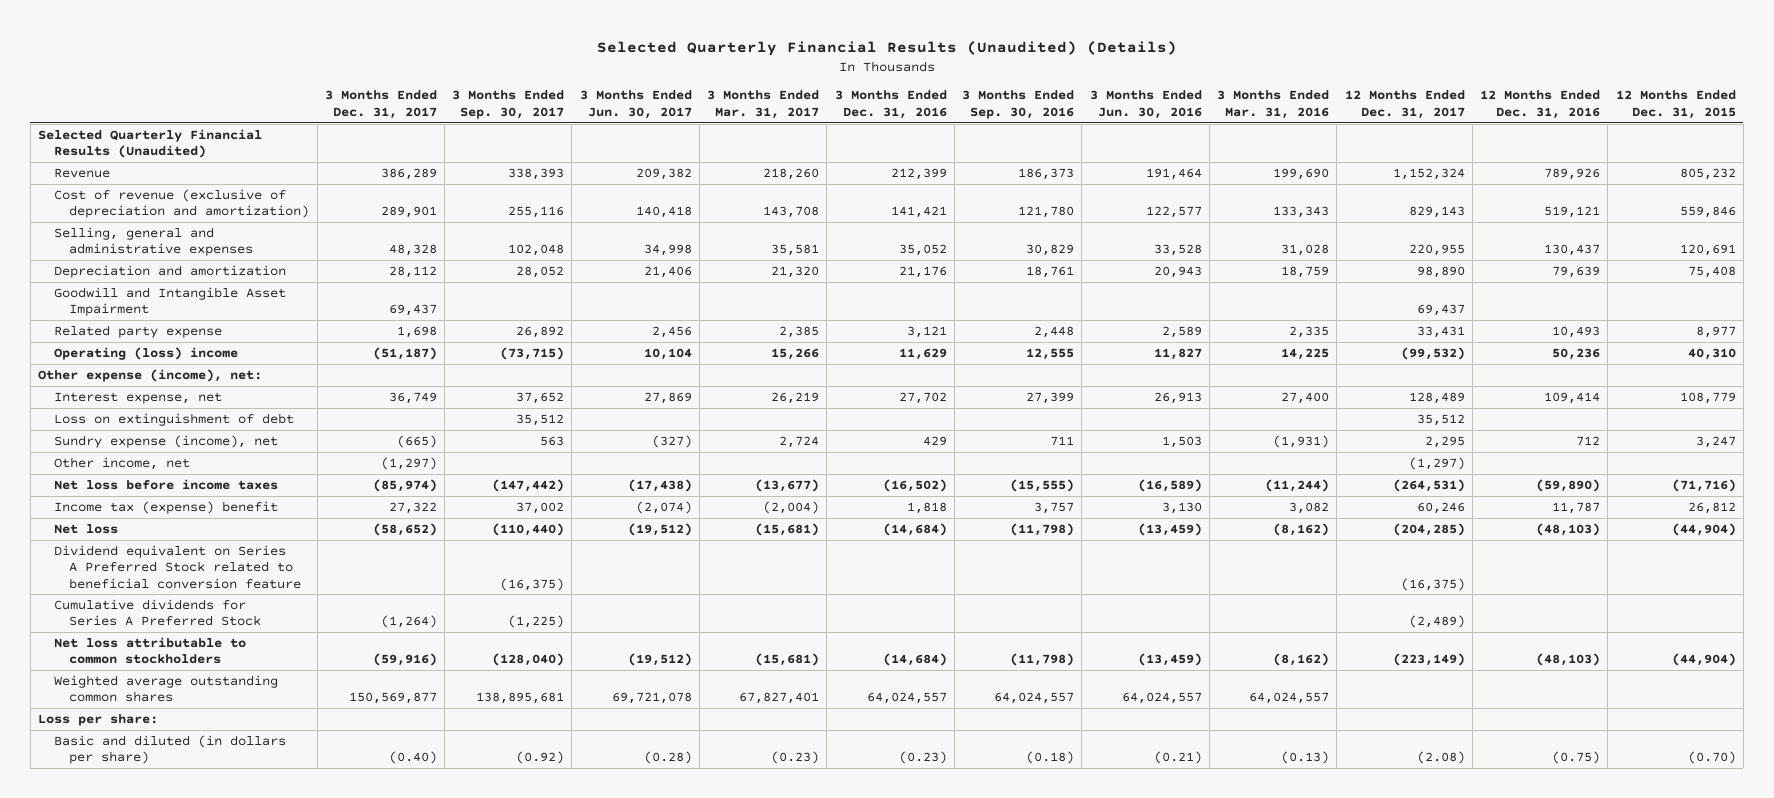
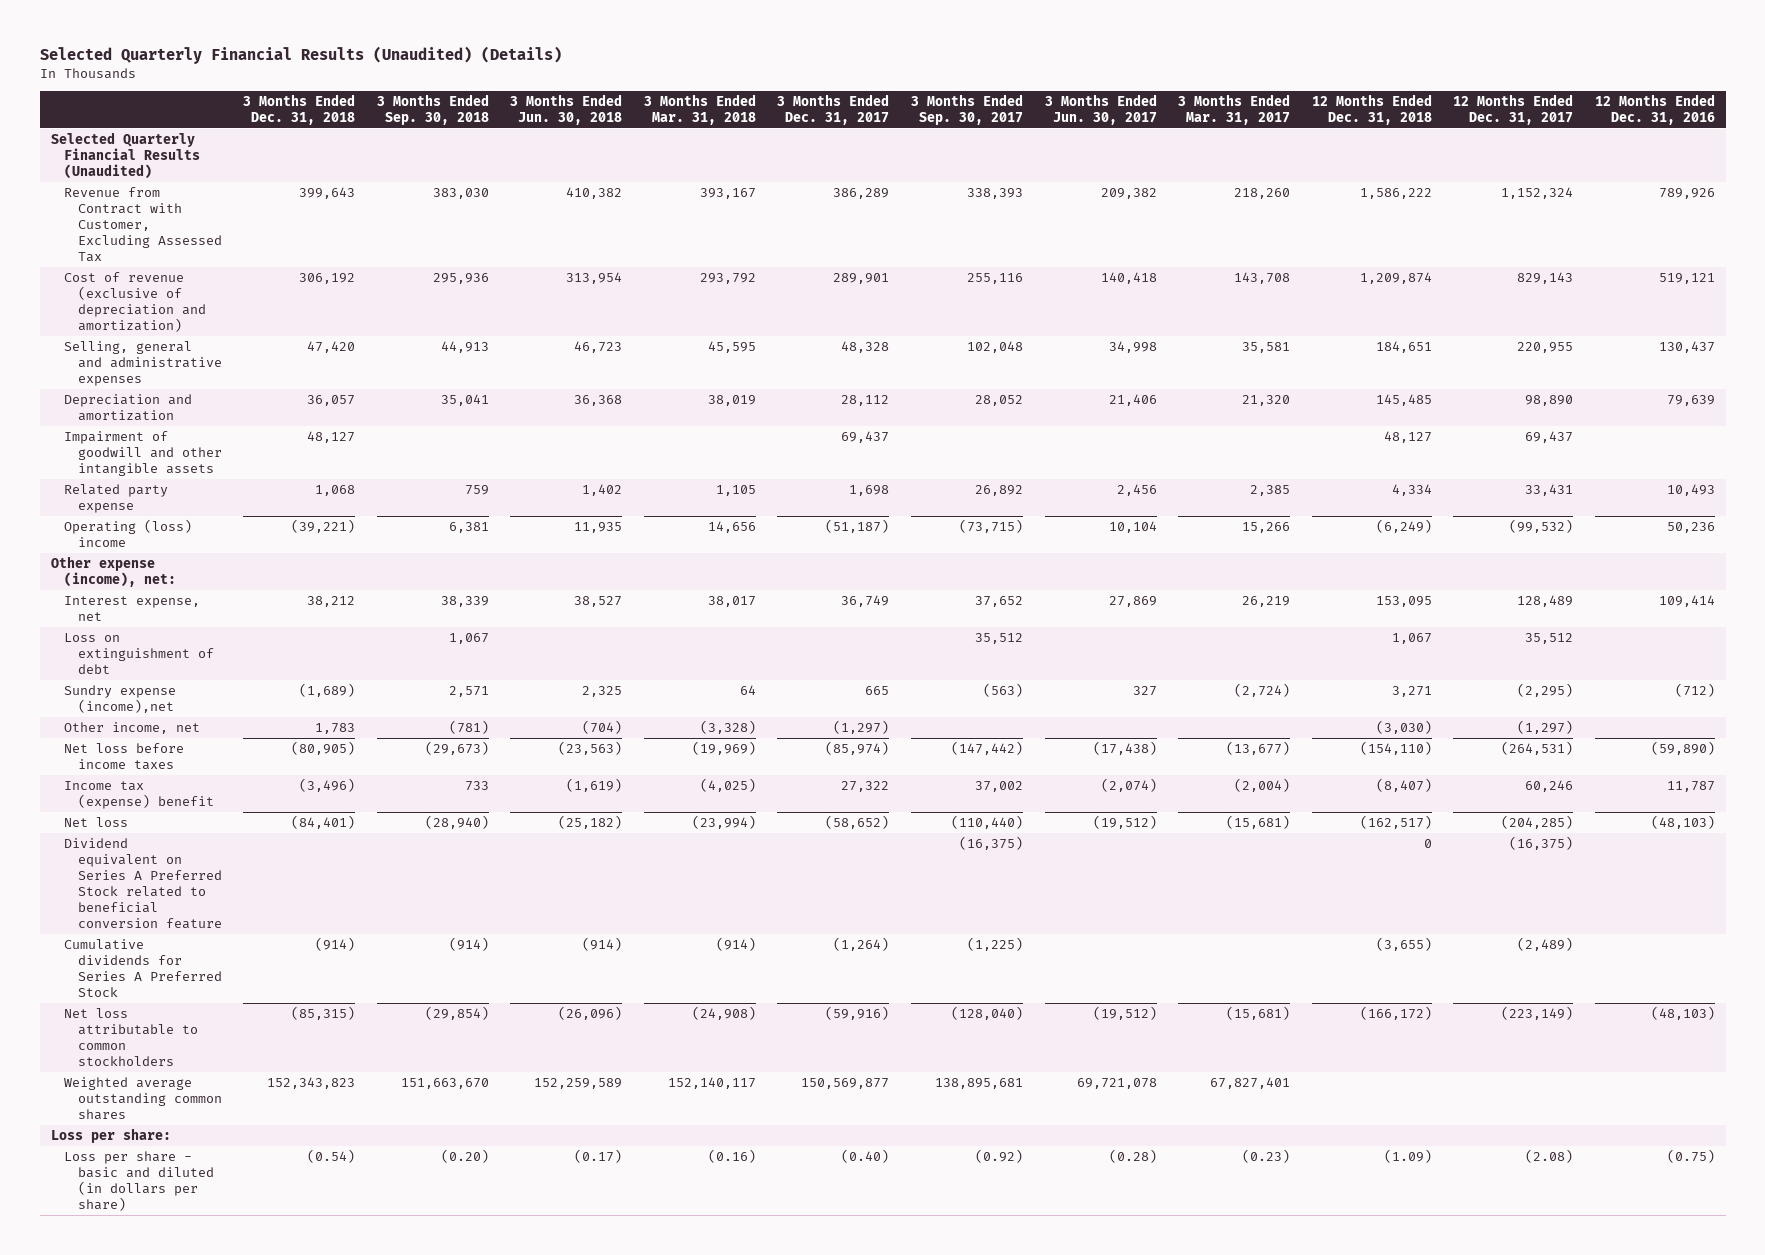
- | 3 Months Ended Dec. 31, 2017 | 3 Months Ended Sep. 30, 2017 | 3 Months Ended Jun. 30, 2017 | 3 Months Ended Mar. 31, 2017 | 3 Months Ended Dec. 31, 2016 | 3 Months Ended Sep. 30, 2016 | 3 Months Ended Jun. 30, 2016 | 3 Months Ended Mar. 31, 2016 | 12 Months Ended Dec. 31, 2017 | 12 Months Ended Dec. 31, 2016 | 12 Months Ended Dec. 31, 2015
+ | 3 Months Ended Dec. 31, 2018 | 3 Months Ended Sep. 30, 2018 | 3 Months Ended Jun. 30, 2018 | 3 Months Ended Mar. 31, 2018 | 3 Months Ended Dec. 31, 2017 | 3 Months Ended Sep. 30, 2017 | 3 Months Ended Jun. 30, 2017 | 3 Months Ended Mar. 31, 2017 | 12 Months Ended Dec. 31, 2018 | 12 Months Ended Dec. 31, 2017 | 12 Months Ended Dec. 31, 2016
- Revenue | 386,289 | 338,393 | 209,382 | 218,260 | 212,399 | 186,373 | 191,464 | 199,690 | 1,152,324 | 789,926 | 805,232
+ Revenue from Contract with Customer, Excluding Assessed Tax | 399,643 | 383,030 | 410,382 | 393,167 | 386,289 | 338,393 | 209,382 | 218,260 | 1,586,222 | 1,152,324 | 789,926
- Goodwill and Intangible Asset Impairment | 69,437 | | | | | | | | 69,437 | |
+ Impairment of goodwill and other intangible assets | 48,127 | | | | 69,437 | | | | 48,127 | 69,437 |
- Sundry expense (income), net | (665) | 563 | (327) | 2,724 | 429 | 711 | 1,503 | (1,931) | 2,295 | 712 | 3,247
+ Sundry expense (income),net | (1,689) | 2,571 | 2,325 | 64 | 665 | (563) | 327 | (2,724) | 3,271 | (2,295) | (712)
- Basic and diluted (in dollars per share) | (0.40) | (0.92) | (0.28) | (0.23) | (0.23) | (0.18) | (0.21) | (0.13) | (2.08) | (0.75) | (0.70)
+ Loss per share - basic and diluted (in dollars per share) | (0.54) | (0.20) | (0.17) | (0.16) | (0.40) | (0.92) | (0.28) | (0.23) | (1.09) | (2.08) | (0.75)

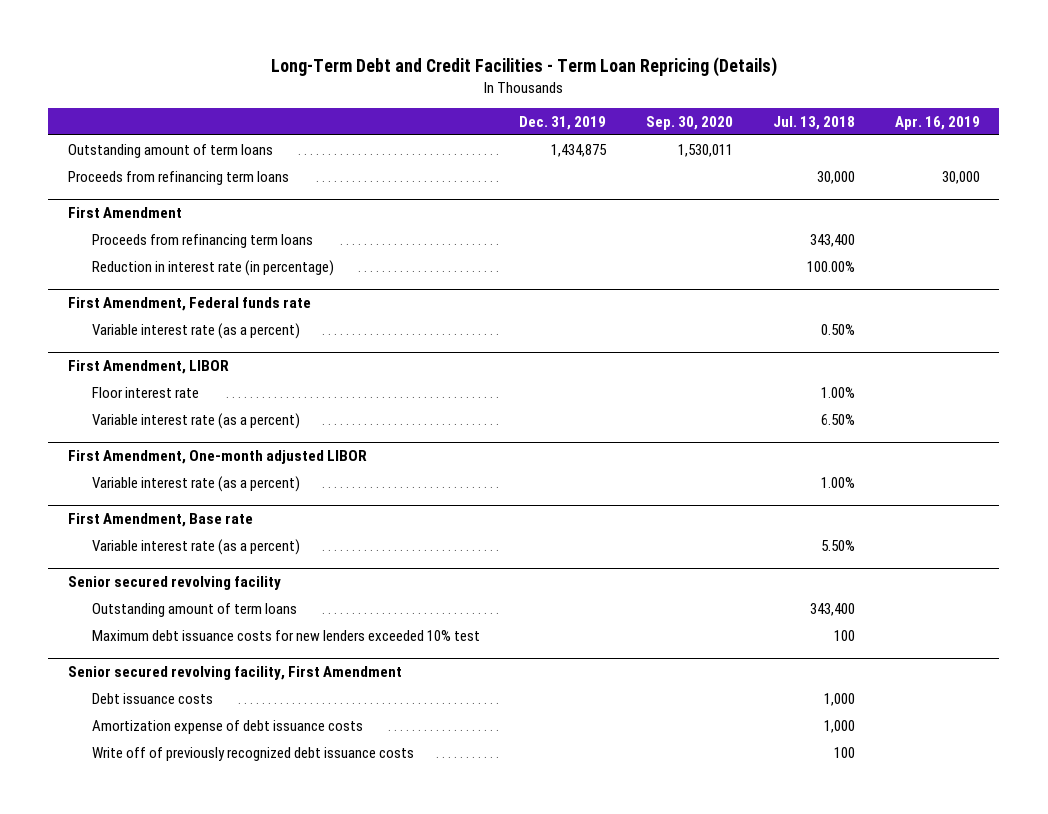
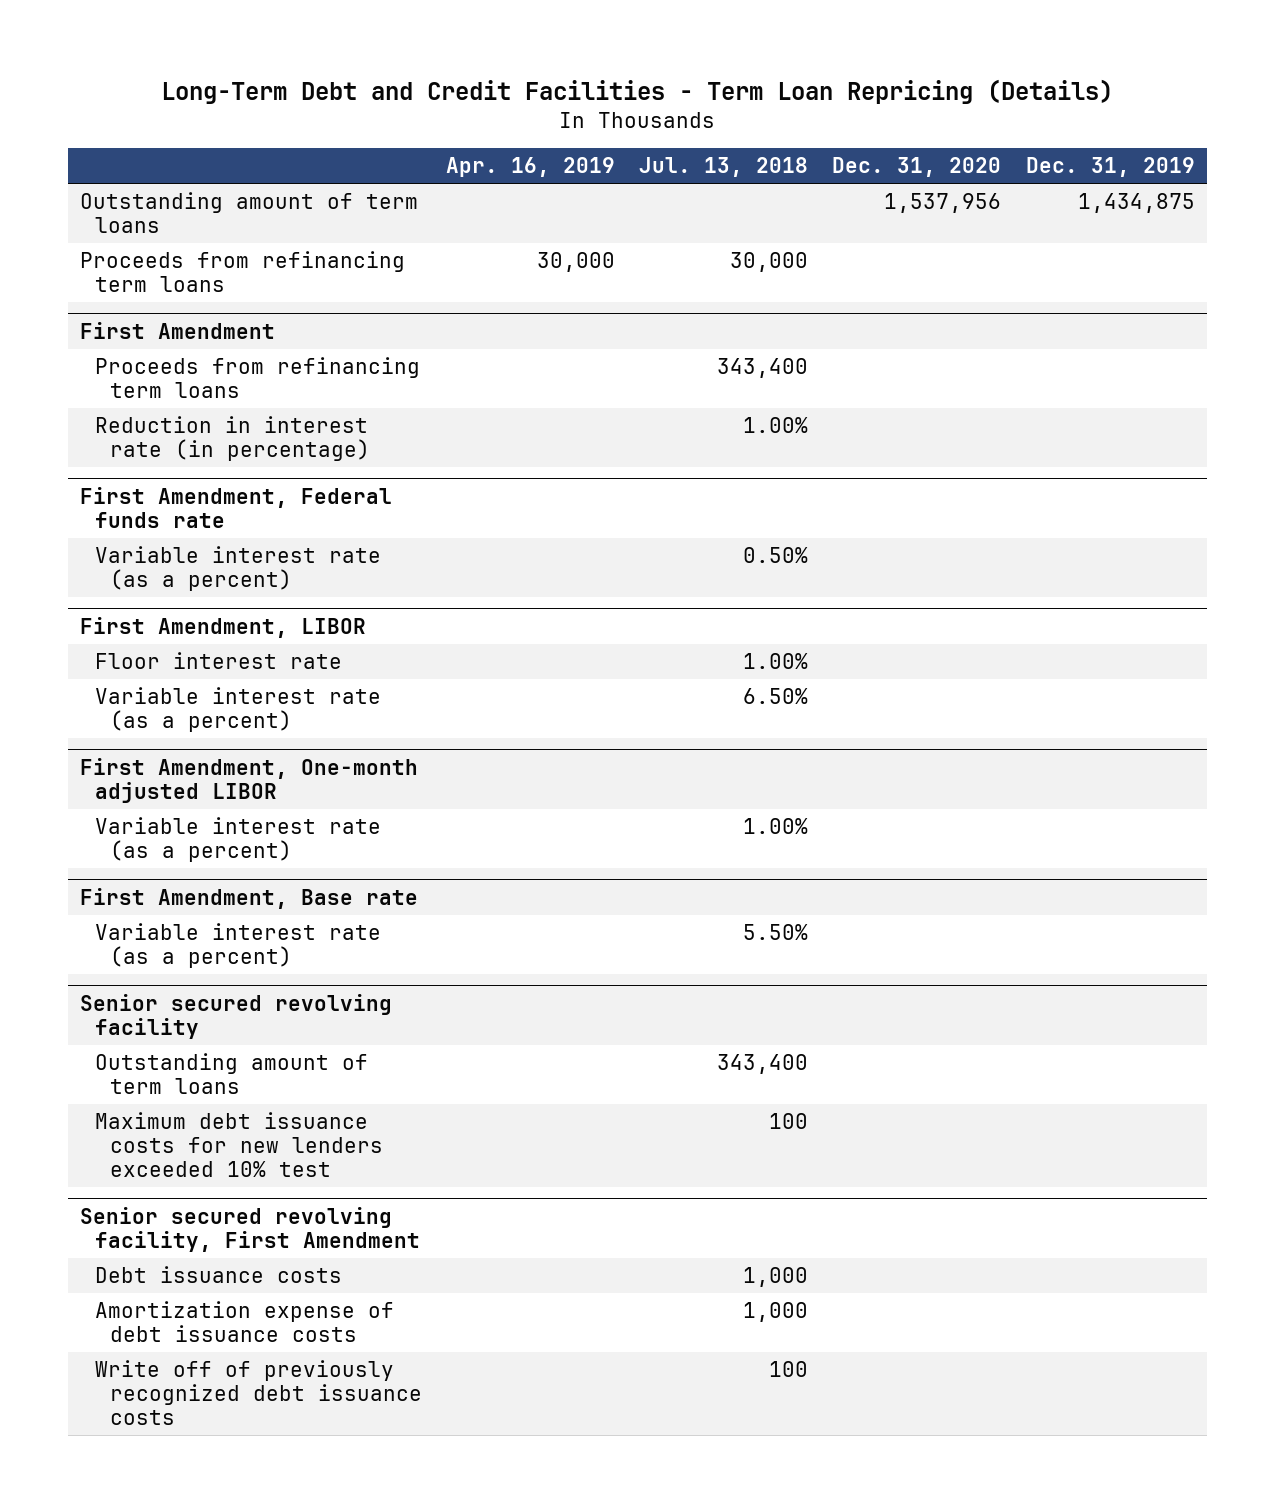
- | Dec. 31, 2019 | Sep. 30, 2020 | Jul. 13, 2018 | Apr. 16, 2019
+ | Apr. 16, 2019 | Jul. 13, 2018 | Dec. 31, 2020 | Dec. 31, 2019
@ First Amendment
- Reduction in interest rate (in percentage) | | | 100.00% |
+ Reduction in interest rate (in percentage) | | 1.00% | |

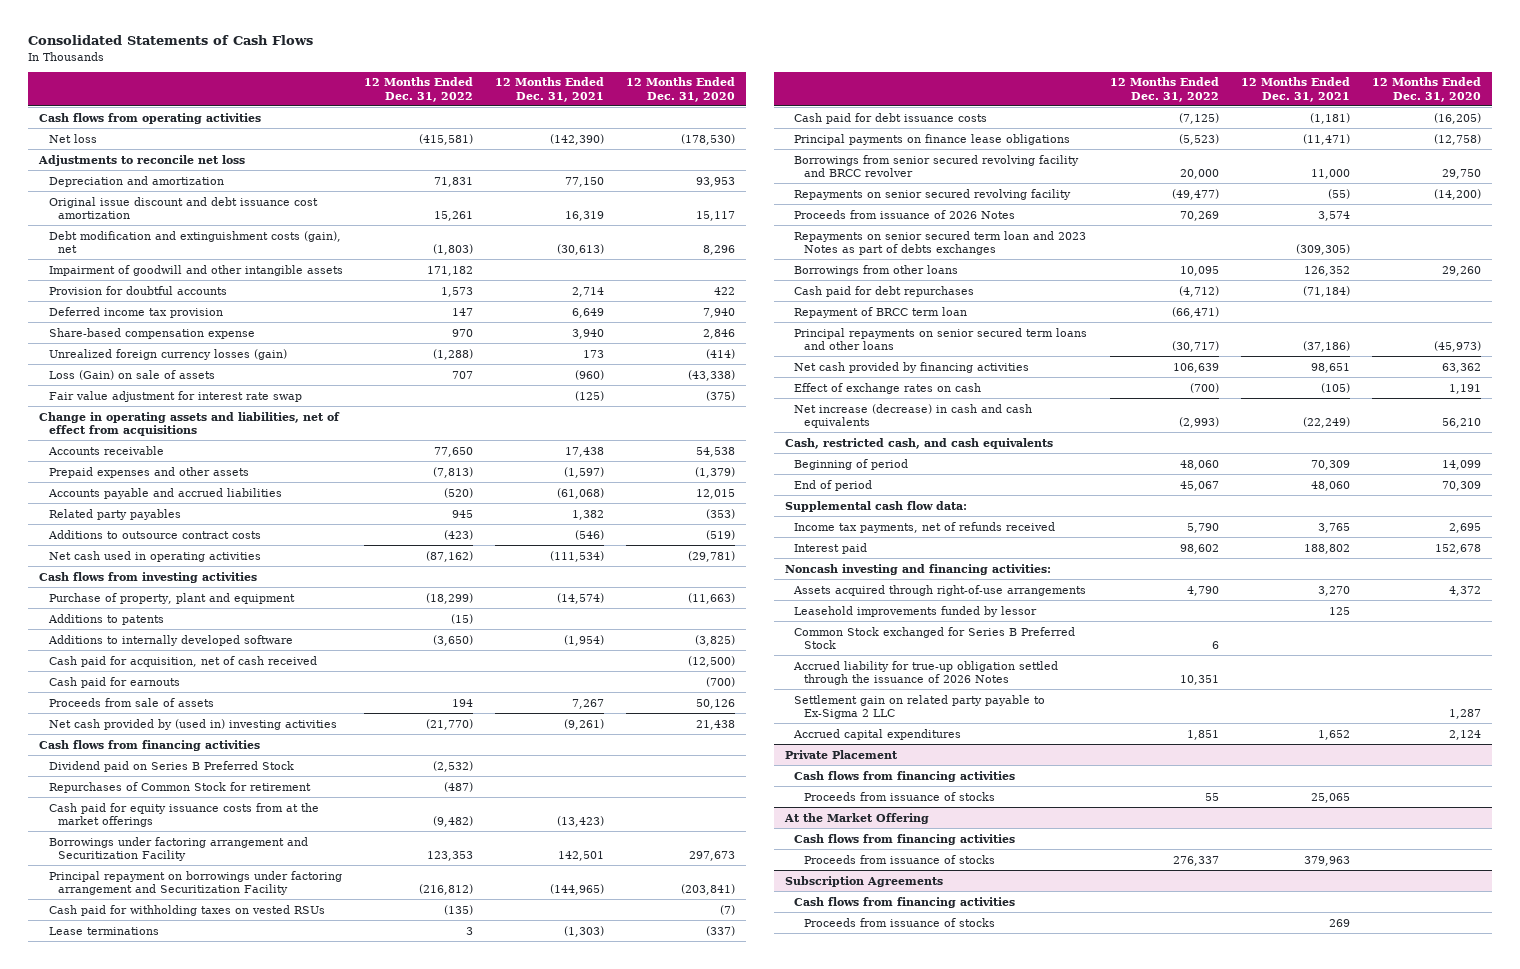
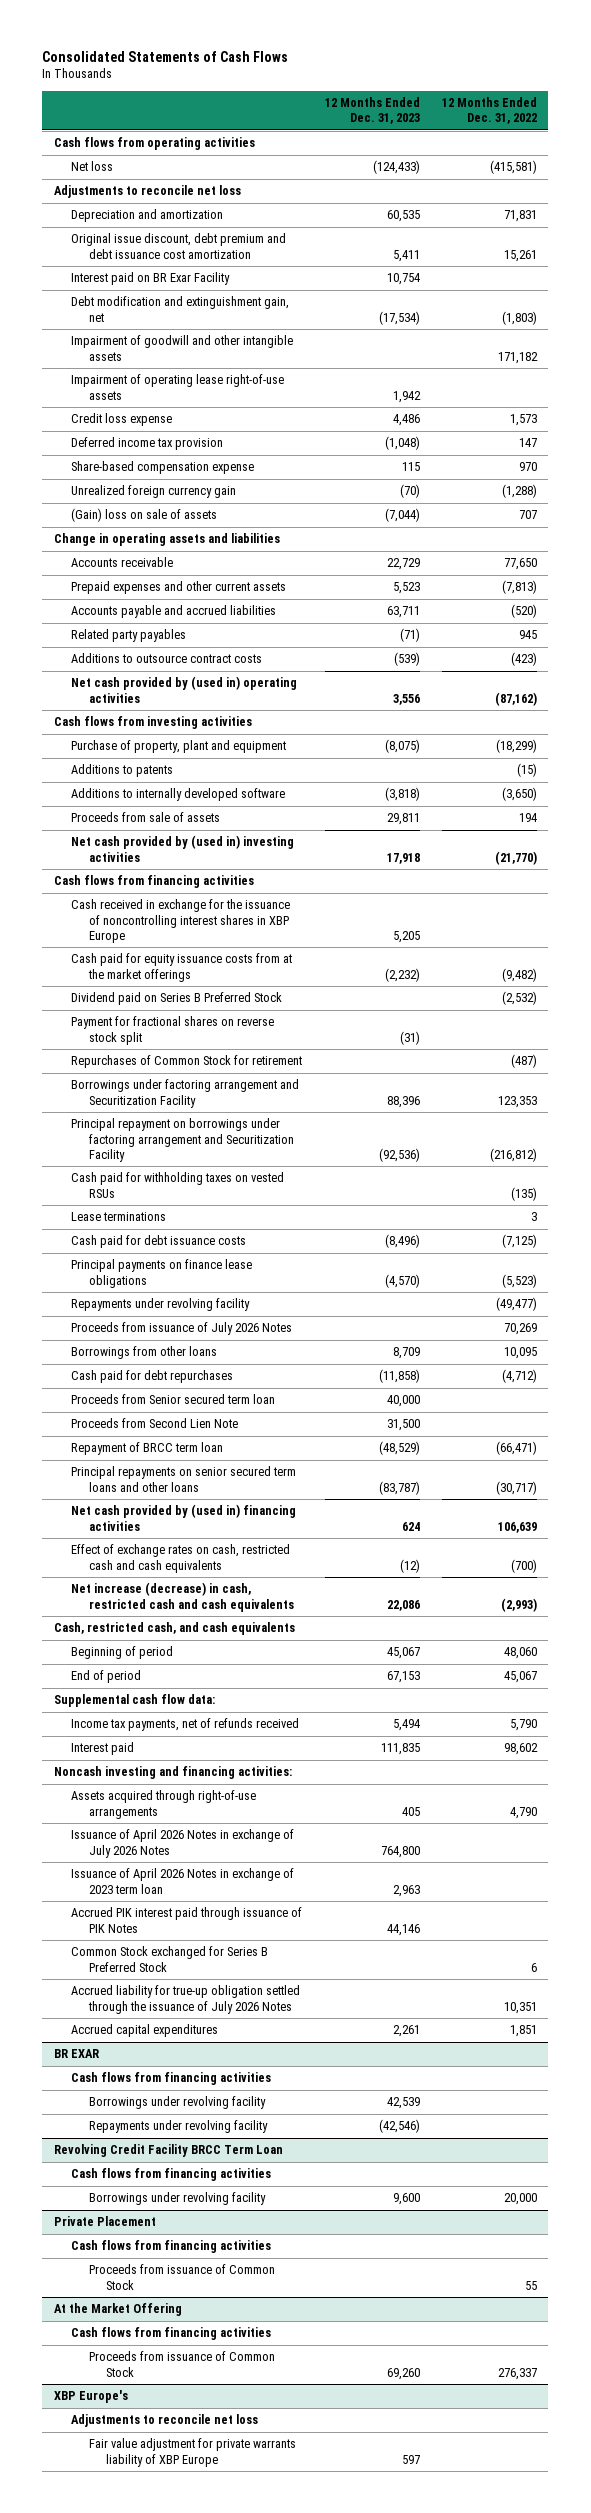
- | 12 Months Ended Dec. 31, 2022 | 12 Months Ended Dec. 31, 2021 | 12 Months Ended Dec. 31, 2020
+ | 12 Months Ended Dec. 31, 2023 | 12 Months Ended Dec. 31, 2022
- Original issue discount and debt issuance cost amortization | 15,261 | 16,319 | 15,117
- Debt modification and extinguishment costs (gain), net | (1,803) | (30,613) | 8,296
+ Original issue discount, debt premium and debt issuance cost amortization | 5,411 | 15,261
+ Interest paid on BR Exar Facility | 10,754 |
+ Debt modification and extinguishment gain, net | (17,534) | (1,803)
- Provision for doubtful accounts | 1,573 | 2,714 | 422
+ Impairment of operating lease right-of-use assets | 1,942 |
+ Credit loss expense | 4,486 | 1,573
- Unrealized foreign currency losses (gain) | (1,288) | 173 | (414)
- Loss (Gain) on sale of assets | 707 | (960) | (43,338)
- Fair value adjustment for interest rate swap | | (125) | (375)
- Change in operating assets and liabilities, net of effect from acquisitions
+ Unrealized foreign currency gain | (70) | (1,288)
+ (Gain) loss on sale of assets | (7,044) | 707
+ Change in operating assets and liabilities
- Prepaid expenses and other assets | (7,813) | (1,597) | (1,379)
+ Prepaid expenses and other current assets | 5,523 | (7,813)
- Net cash used in operating activities | (87,162) | (111,534) | (29,781)
+ Net cash provided by (used in) operating activities | 3,556 | (87,162)
- Cash paid for acquisition, net of cash received | | | (12,500)
- Cash paid for earnouts | | | (700)
+ Cash received in exchange for the issuance of noncontrolling interest shares in XBP Europe | 5,205 |
moved up: Cash paid for equity issuance costs from at the market offerings | (2,232) | (9,482)
+ Payment for fractional shares on reverse stock split | (31) |
- Borrowings from senior secured revolving facility and BRCC revolver | 20,000 | 11,000 | 29,750
- Repayments on senior secured revolving facility | (49,477) | (55) | (14,200)
- Proceeds from issuance of 2026 Notes | 70,269 | 3,574 |
- Repayments on senior secured term loan and 2023 Notes as part of debts exchanges | | (309,305) |
+ Repayments under revolving facility | | (49,477)
+ Proceeds from issuance of July 2026 Notes | | 70,269
+ Proceeds from Senior secured term loan | 40,000 |
+ Proceeds from Second Lien Note | 31,500 |
- Net cash provided by financing activities | 106,639 | 98,651 | 63,362
- Effect of exchange rates on cash | (700) | (105) | 1,191
- Net increase (decrease) in cash and cash equivalents | (2,993) | (22,249) | 56,210
+ Net cash provided by (used in) financing activities | 624 | 106,639
+ Effect of exchange rates on cash, restricted cash and cash equivalents | (12) | (700)
+ Net increase (decrease) in cash, restricted cash and cash equivalents | 22,086 | (2,993)
- Leasehold improvements funded by lessor | | 125 |
+ Issuance of April 2026 Notes in exchange of July 2026 Notes | 764,800 |
+ Issuance of April 2026 Notes in exchange of 2023 term loan | 2,963 |
+ Accrued PIK interest paid through issuance of PIK Notes | 44,146 |
- Accrued liability for true-up obligation settled through the issuance of 2026 Notes | 10,351 | |
- Settlement gain on related party payable to Ex-Sigma 2 LLC | | | 1,287
+ Accrued liability for true-up obligation settled through the issuance of July 2026 Notes | | 10,351
+ BR EXAR
+ Cash flows from financing activities
+ Borrowings under revolving facility | 42,539 |
+ Repayments under revolving facility | (42,546) |
+ Revolving Credit Facility BRCC Term Loan
+ Cash flows from financing activities
+ Borrowings under revolving facility | 9,600 | 20,000
@ Private Placement
- Proceeds from issuance of stocks | 55 | 25,065 |
+ Proceeds from issuance of Common Stock | | 55
@ At the Market Offering
- Proceeds from issuance of stocks | 276,337 | 379,963 |
- Subscription Agreements
- Cash flows from financing activities
- Proceeds from issuance of stocks | | 269 |
@ At the Market Offering
+ Proceeds from issuance of Common Stock | 69,260 | 276,337
+ XBP Europe's
+ Adjustments to reconcile net loss
+ Fair value adjustment for private warrants liability of XBP Europe | 597 |

